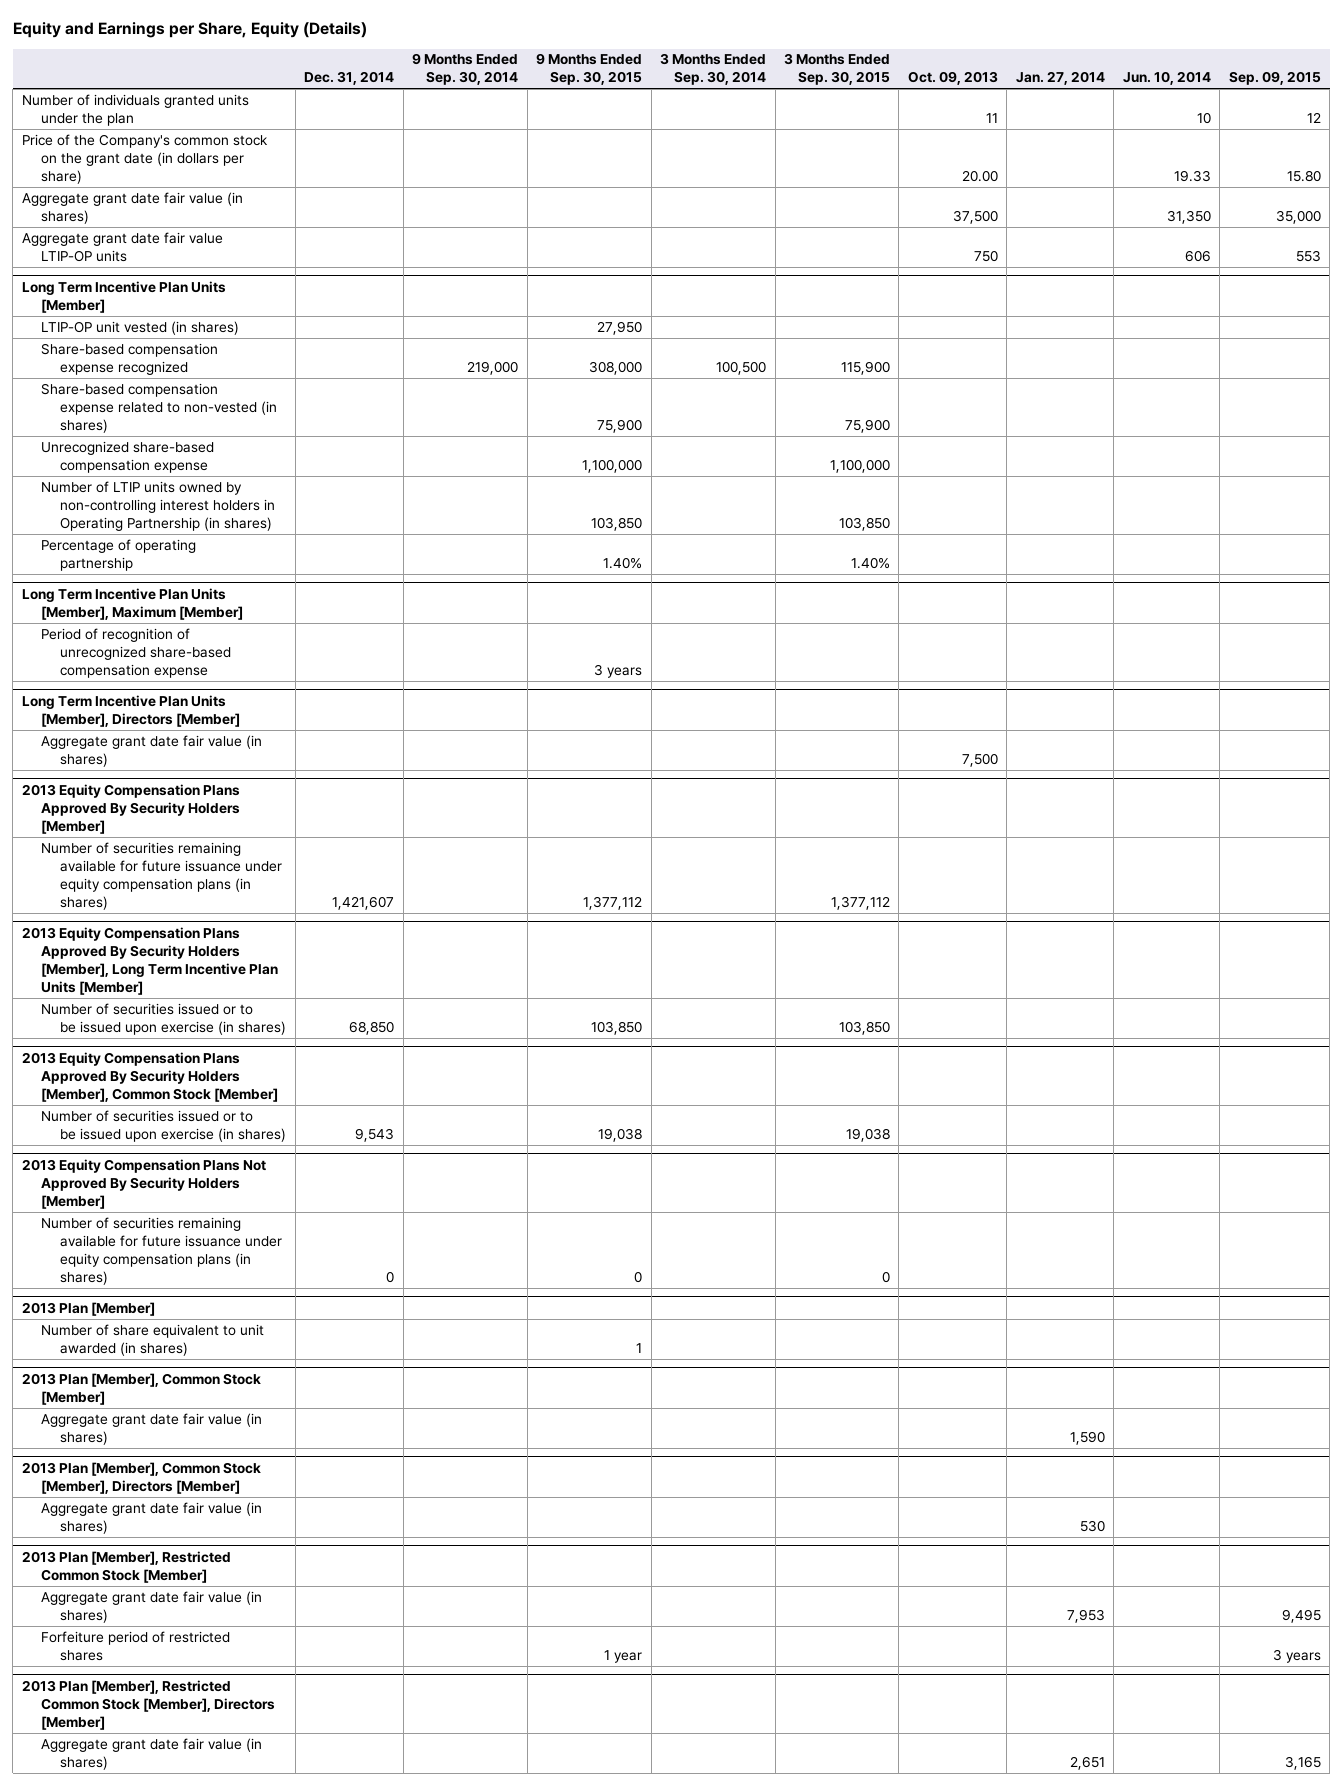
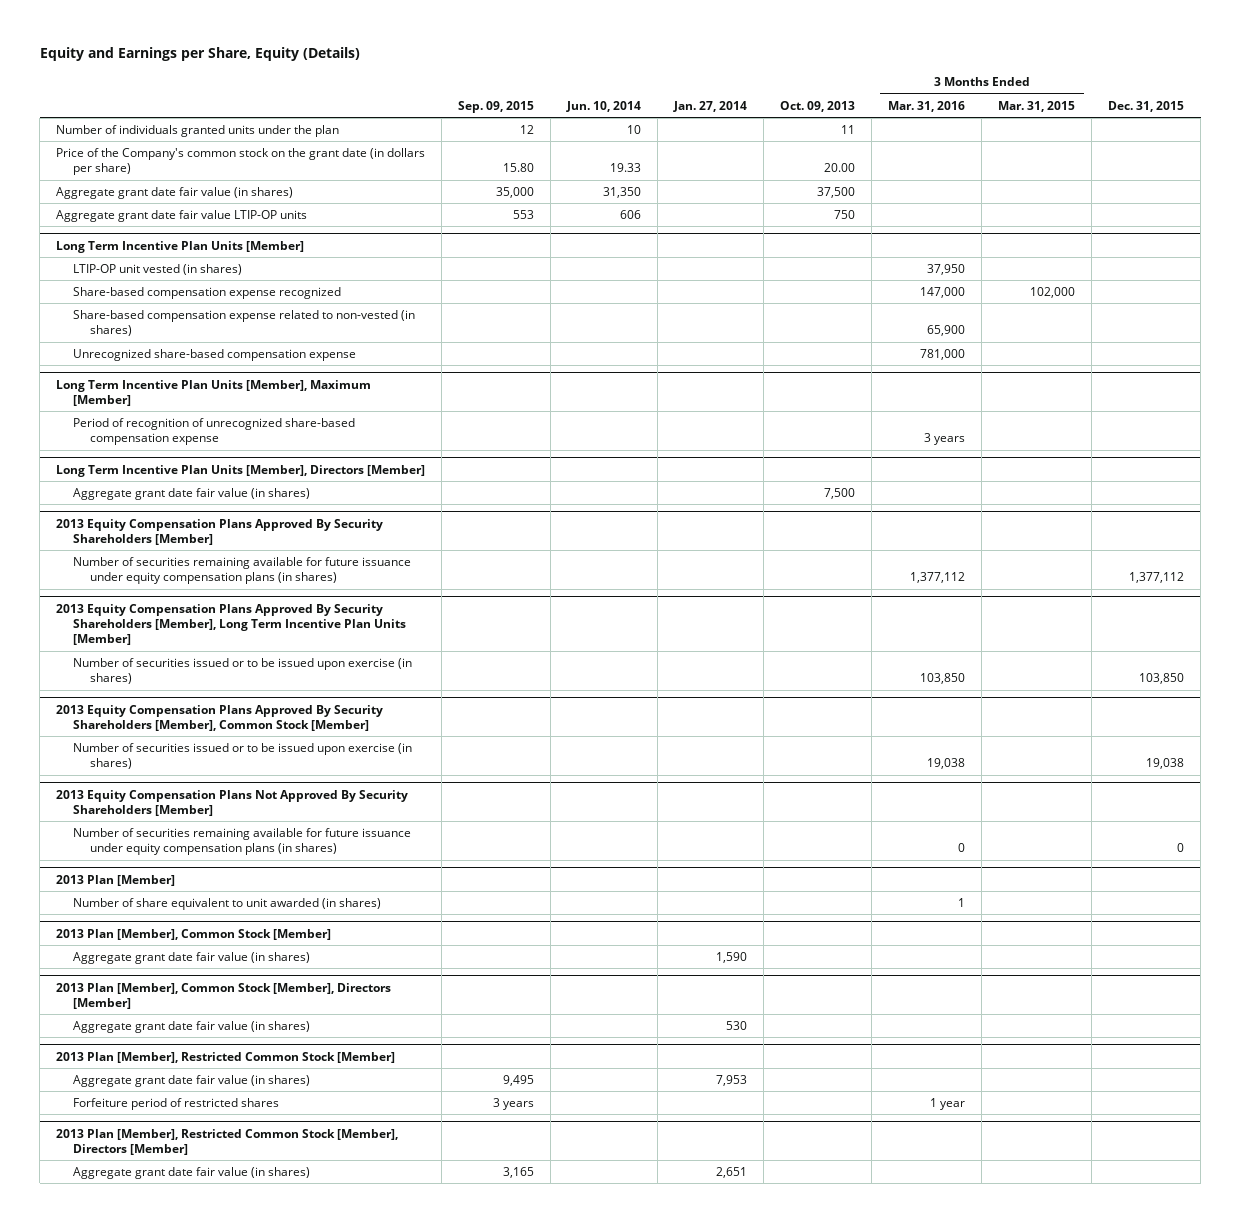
- | Dec. 31, 2014 | 9 Months Ended Sep. 30, 2014 | 9 Months Ended Sep. 30, 2015 | 3 Months Ended Sep. 30, 2014 | 3 Months Ended Sep. 30, 2015 | Oct. 09, 2013 | Jan. 27, 2014 | Jun. 10, 2014 | Sep. 09, 2015
+ | Sep. 09, 2015 | Jun. 10, 2014 | Jan. 27, 2014 | Oct. 09, 2013 | 3 Months Ended Mar. 31, 2016 | 3 Months Ended Mar. 31, 2015 | Dec. 31, 2015
@ Long Term Incentive Plan Units [Member]
- Number of LTIP units owned by non-controlling interest holders in Operating Partnership (in shares) | | | 103,850 | | 103,850 | | | |
- Percentage of operating partnership | | | 1.40% | | 1.40% | | | |
- 2013 Equity Compensation Plans Approved By Security Holders [Member]
+ 2013 Equity Compensation Plans Approved By Security Shareholders [Member]
- 2013 Equity Compensation Plans Approved By Security Holders [Member], Long Term Incentive Plan Units [Member]
+ 2013 Equity Compensation Plans Approved By Security Shareholders [Member], Long Term Incentive Plan Units [Member]
- 2013 Equity Compensation Plans Approved By Security Holders [Member], Common Stock [Member]
+ 2013 Equity Compensation Plans Approved By Security Shareholders [Member], Common Stock [Member]
- 2013 Equity Compensation Plans Not Approved By Security Holders [Member]
+ 2013 Equity Compensation Plans Not Approved By Security Shareholders [Member]

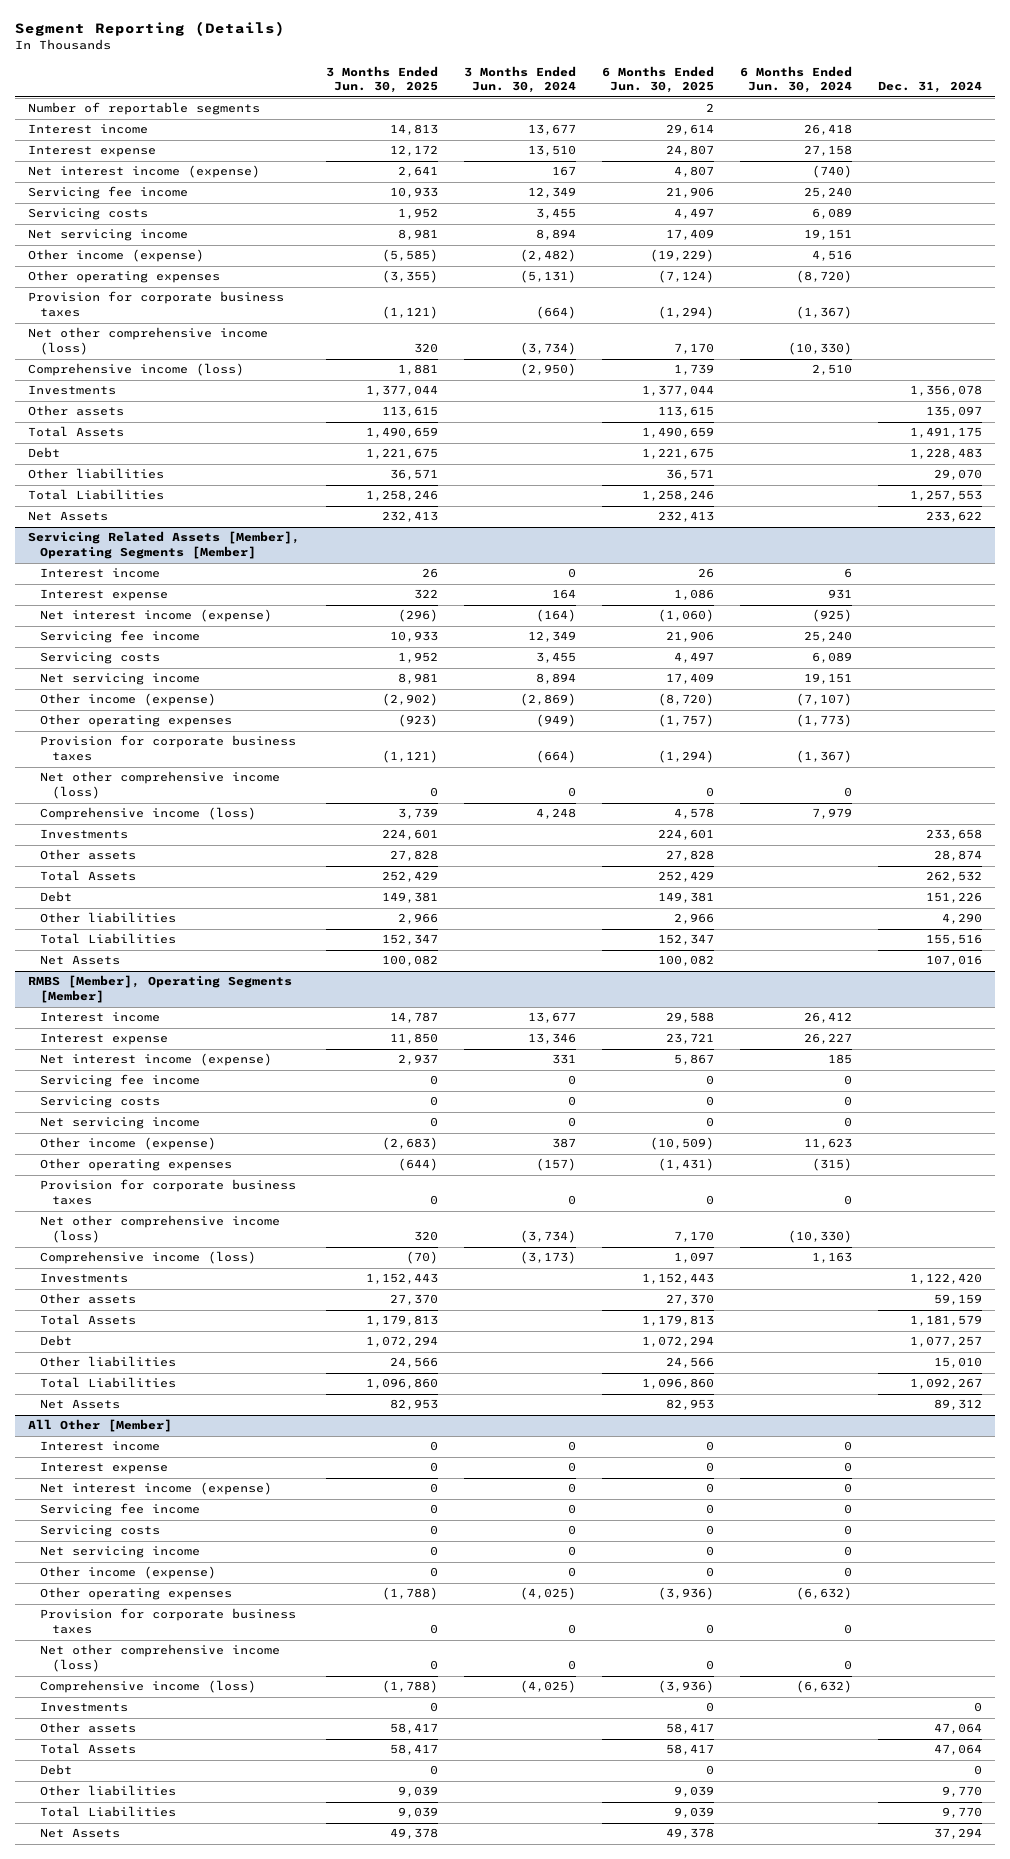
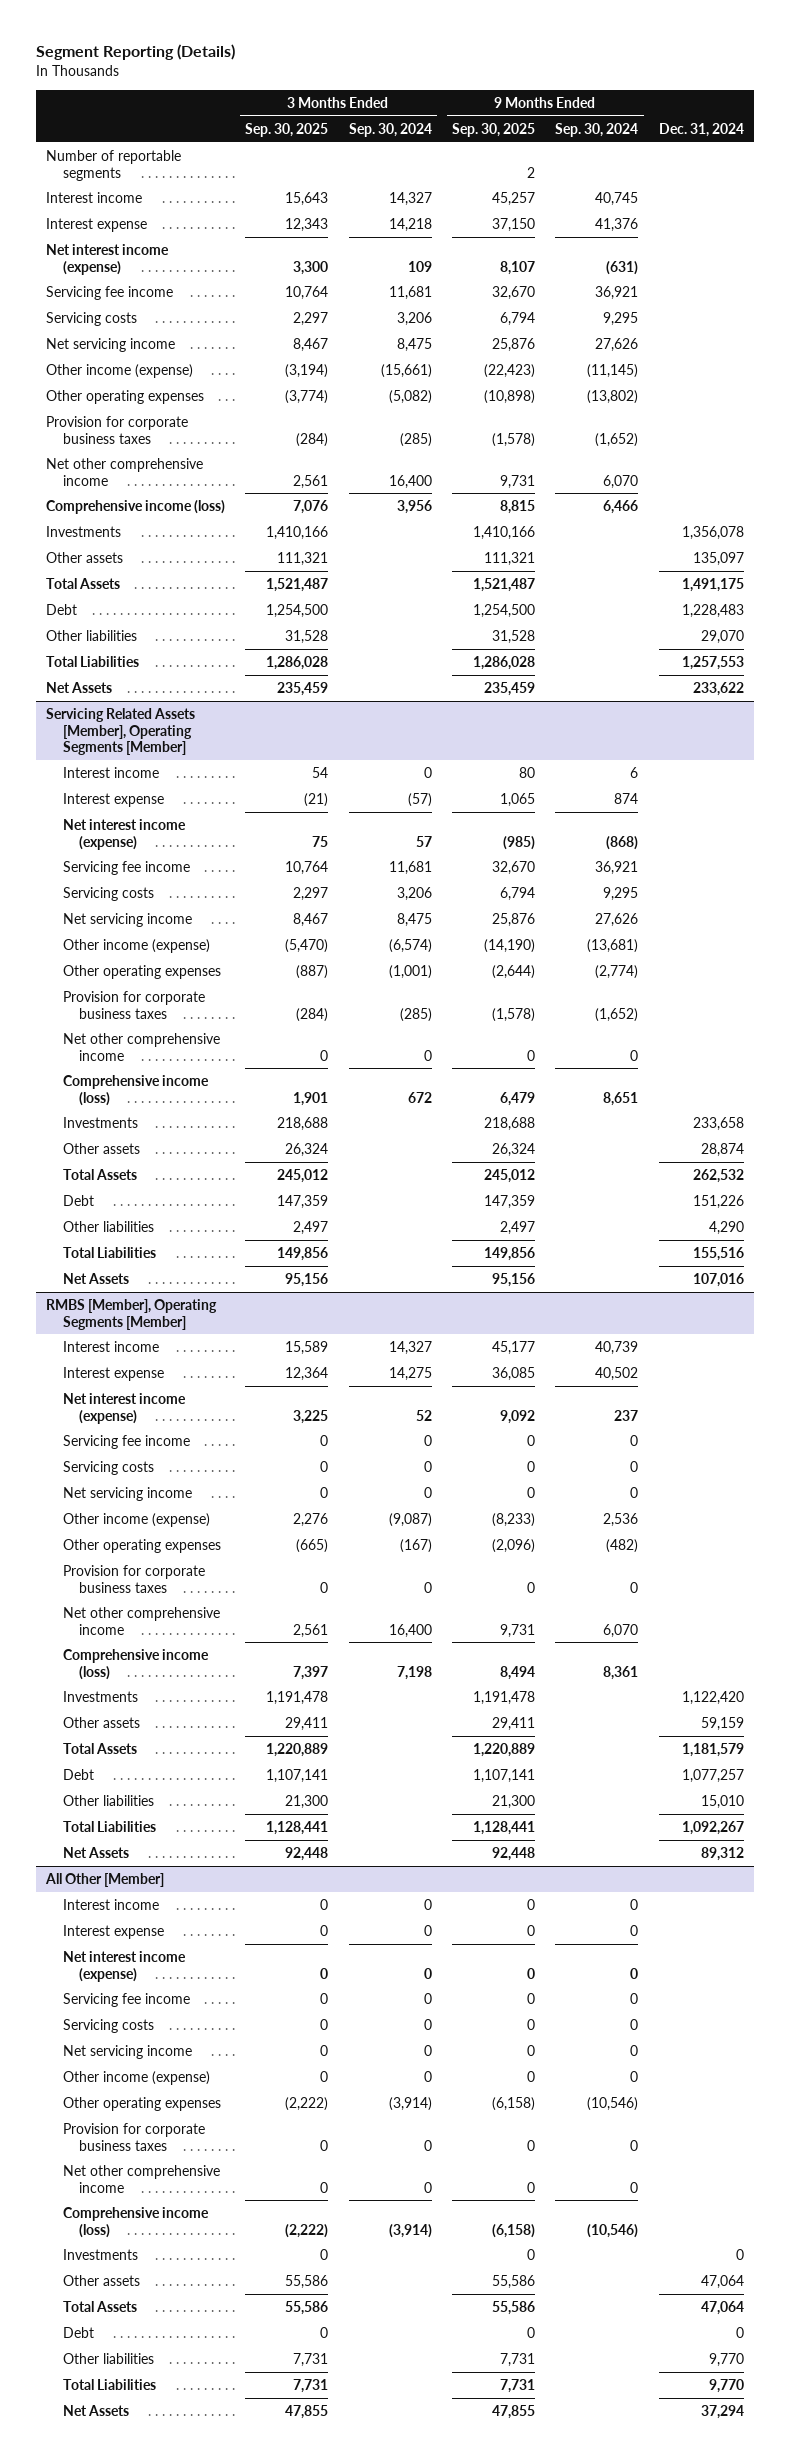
- | 3 Months Ended Jun. 30, 2025 | 3 Months Ended Jun. 30, 2024 | 6 Months Ended Jun. 30, 2025 | 6 Months Ended Jun. 30, 2024 | Dec. 31, 2024
+ | 3 Months Ended Sep. 30, 2025 | 3 Months Ended Sep. 30, 2024 | 9 Months Ended Sep. 30, 2025 | 9 Months Ended Sep. 30, 2024 | Dec. 31, 2024
- Net other comprehensive income (loss) | 320 | (3,734) | 7,170 | (10,330) |
+ Net other comprehensive income | 2,561 | 16,400 | 9,731 | 6,070 |
@ Servicing Related Assets [Member], Operating Segments [Member]
- Net other comprehensive income (loss) | 0 | 0 | 0 | 0 |
+ Net other comprehensive income | 0 | 0 | 0 | 0 |
@ RMBS [Member], Operating Segments [Member]
- Net other comprehensive income (loss) | 320 | (3,734) | 7,170 | (10,330) |
+ Net other comprehensive income | 2,561 | 16,400 | 9,731 | 6,070 |
@ All Other [Member]
- Net other comprehensive income (loss) | 0 | 0 | 0 | 0 |
+ Net other comprehensive income | 0 | 0 | 0 | 0 |

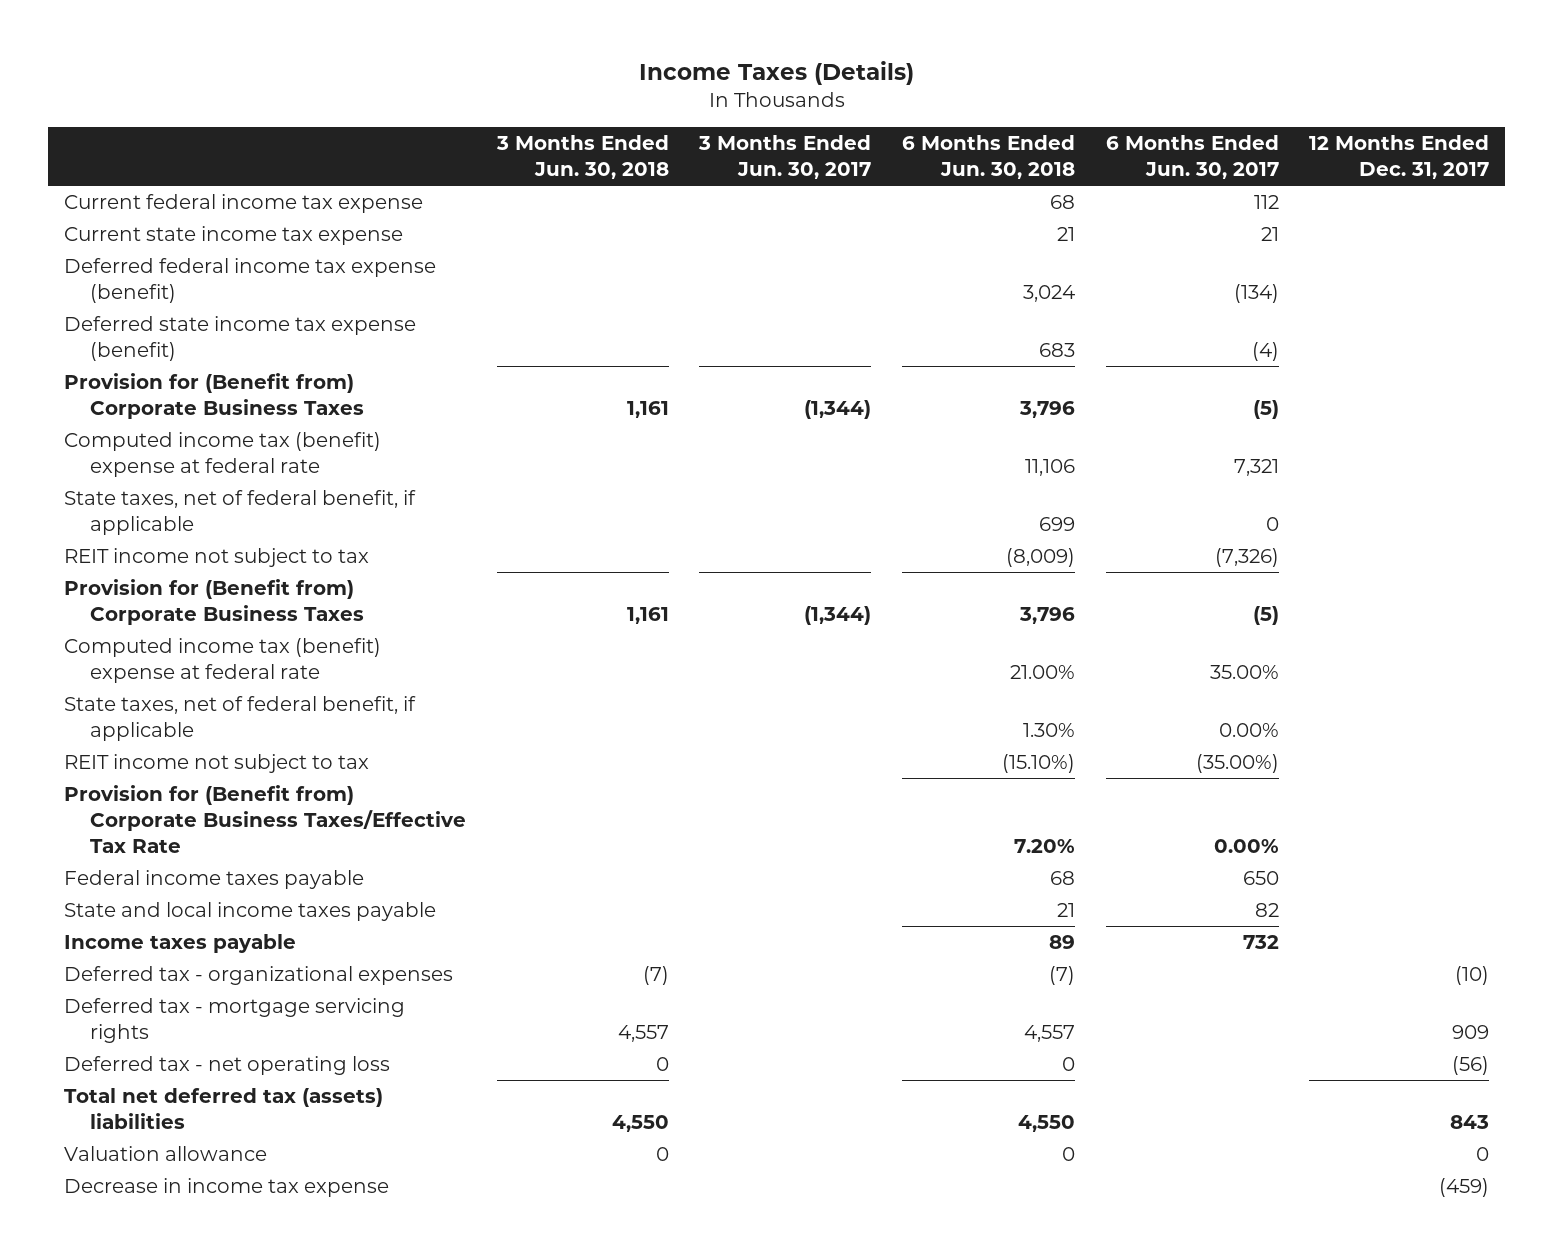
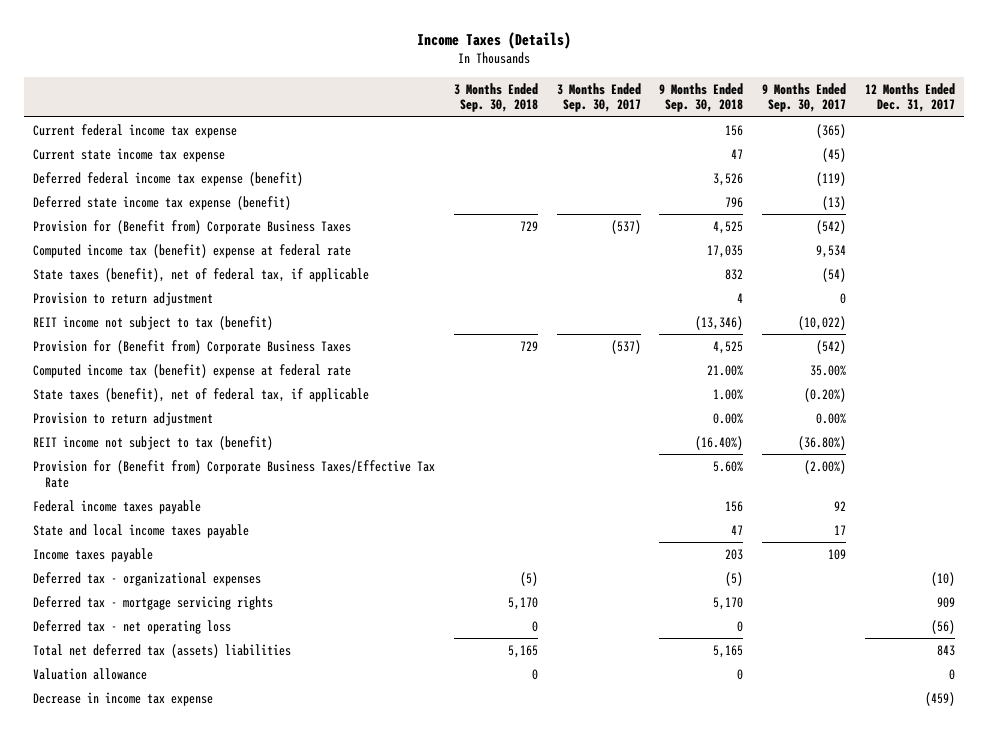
- | 3 Months Ended Jun. 30, 2018 | 3 Months Ended Jun. 30, 2017 | 6 Months Ended Jun. 30, 2018 | 6 Months Ended Jun. 30, 2017 | 12 Months Ended Dec. 31, 2017
+ | 3 Months Ended Sep. 30, 2018 | 3 Months Ended Sep. 30, 2017 | 9 Months Ended Sep. 30, 2018 | 9 Months Ended Sep. 30, 2017 | 12 Months Ended Dec. 31, 2017
- State taxes, net of federal benefit, if applicable | | | 699 | 0 |
- REIT income not subject to tax | | | (8,009) | (7,326) |
+ State taxes (benefit), net of federal tax, if applicable | | | 832 | (54) |
+ Provision to return adjustment | | | 4 | 0 |
+ REIT income not subject to tax (benefit) | | | (13,346) | (10,022) |
- State taxes, net of federal benefit, if applicable | | | 1.30% | 0.00% |
- REIT income not subject to tax | | | (15.10%) | (35.00%) |
+ State taxes (benefit), net of federal tax, if applicable | | | 1.00% | (0.20%) |
+ Provision to return adjustment | | | 0.00% | 0.00% |
+ REIT income not subject to tax (benefit) | | | (16.40%) | (36.80%) |

